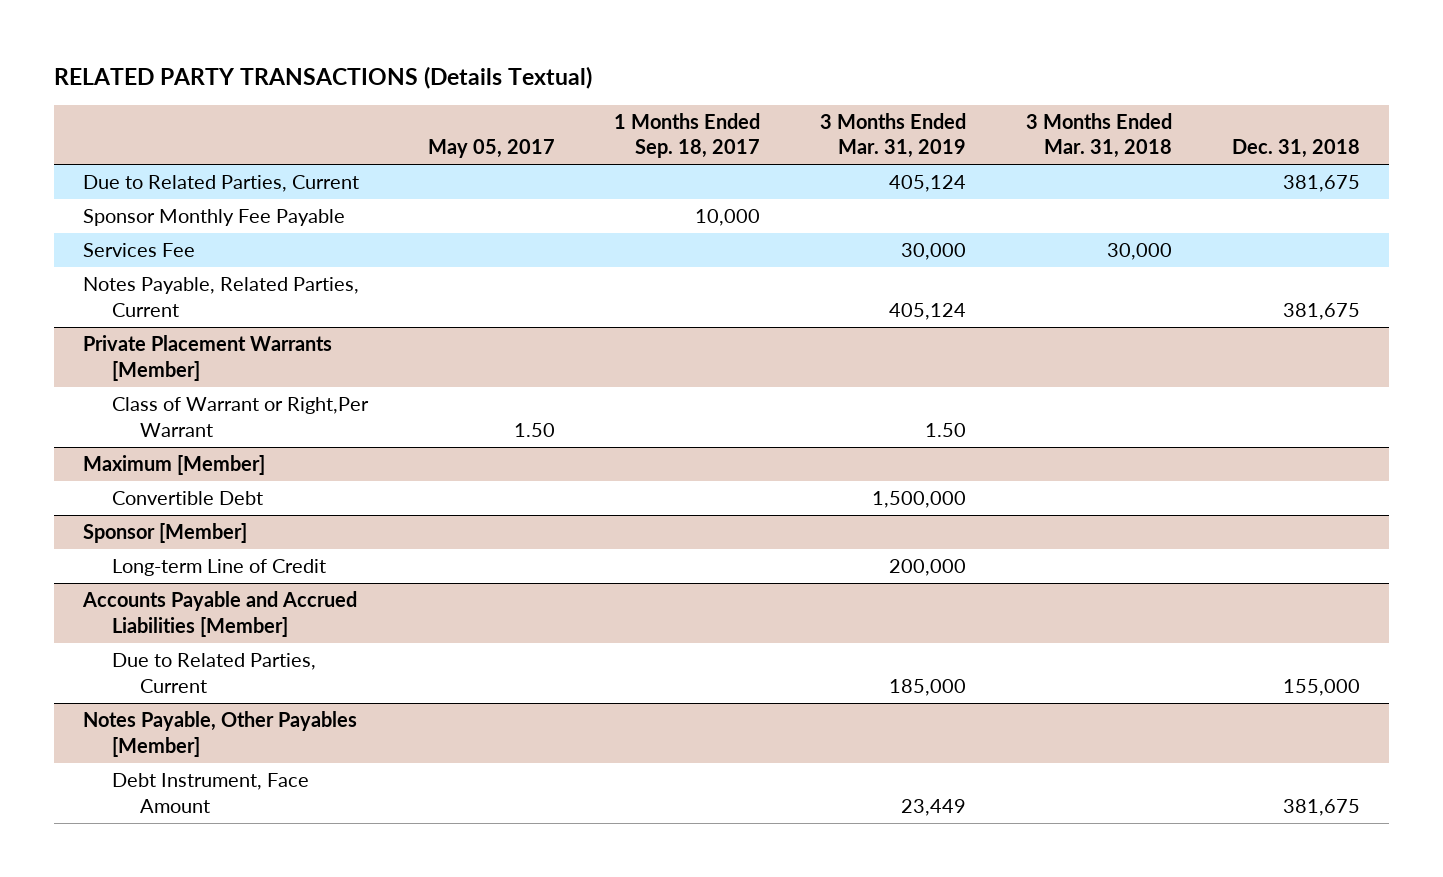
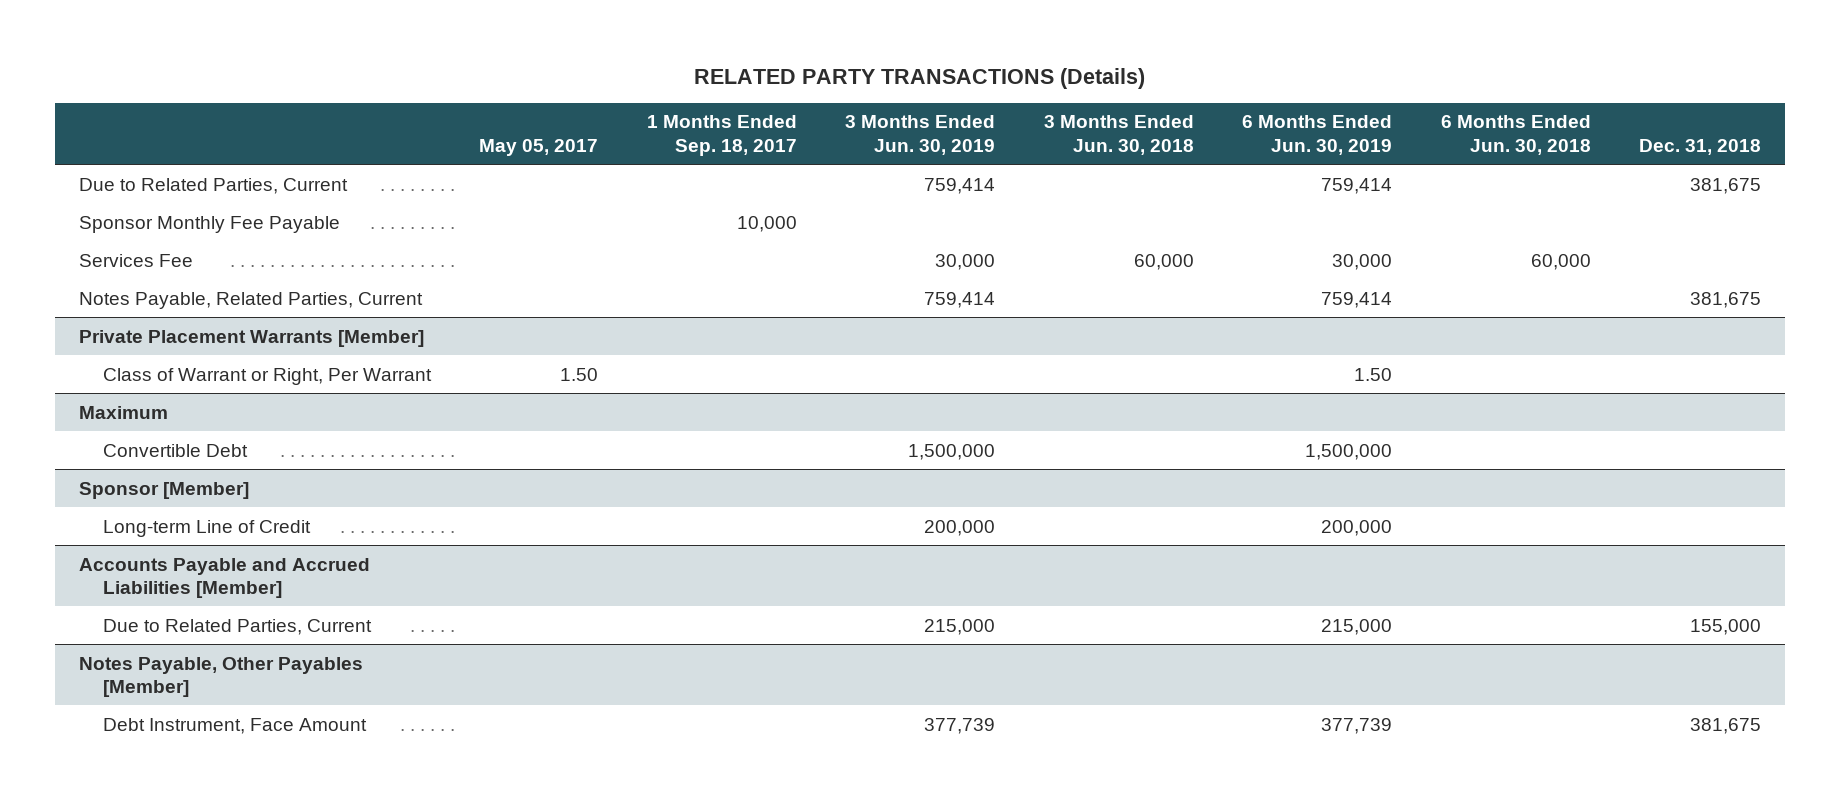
- RELATED PARTY TRANSACTIONS (Details Textual)
+ RELATED PARTY TRANSACTIONS (Details)
- | May 05, 2017 | 1 Months Ended Sep. 18, 2017 | 3 Months Ended Mar. 31, 2019 | 3 Months Ended Mar. 31, 2018 | Dec. 31, 2018
+ | May 05, 2017 | 1 Months Ended Sep. 18, 2017 | 3 Months Ended Jun. 30, 2019 | 3 Months Ended Jun. 30, 2018 | 6 Months Ended Jun. 30, 2019 | 6 Months Ended Jun. 30, 2018 | Dec. 31, 2018
@ Private Placement Warrants [Member]
- Class of Warrant or Right,Per Warrant | 1.50 | | 1.50 | |
- Maximum [Member]
@ Private Placement Warrants [Member]
+ Class of Warrant or Right, Per Warrant | 1.50 | | | | 1.50 | |
+ Maximum

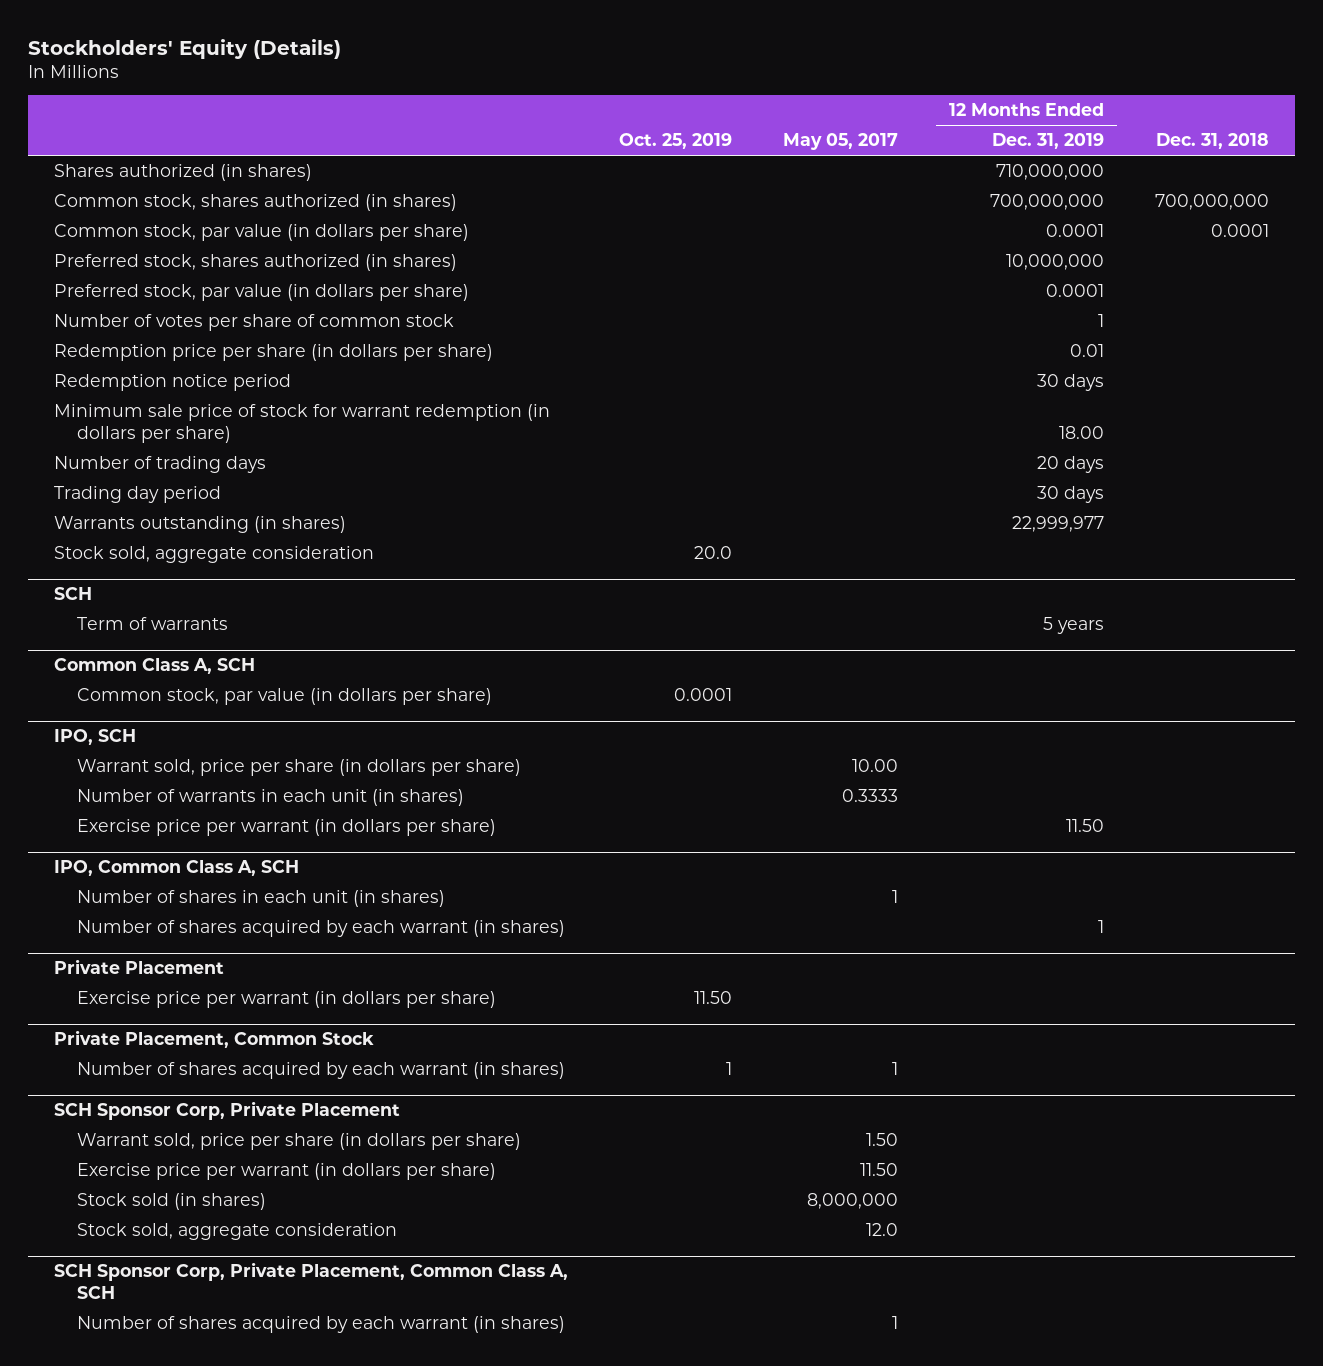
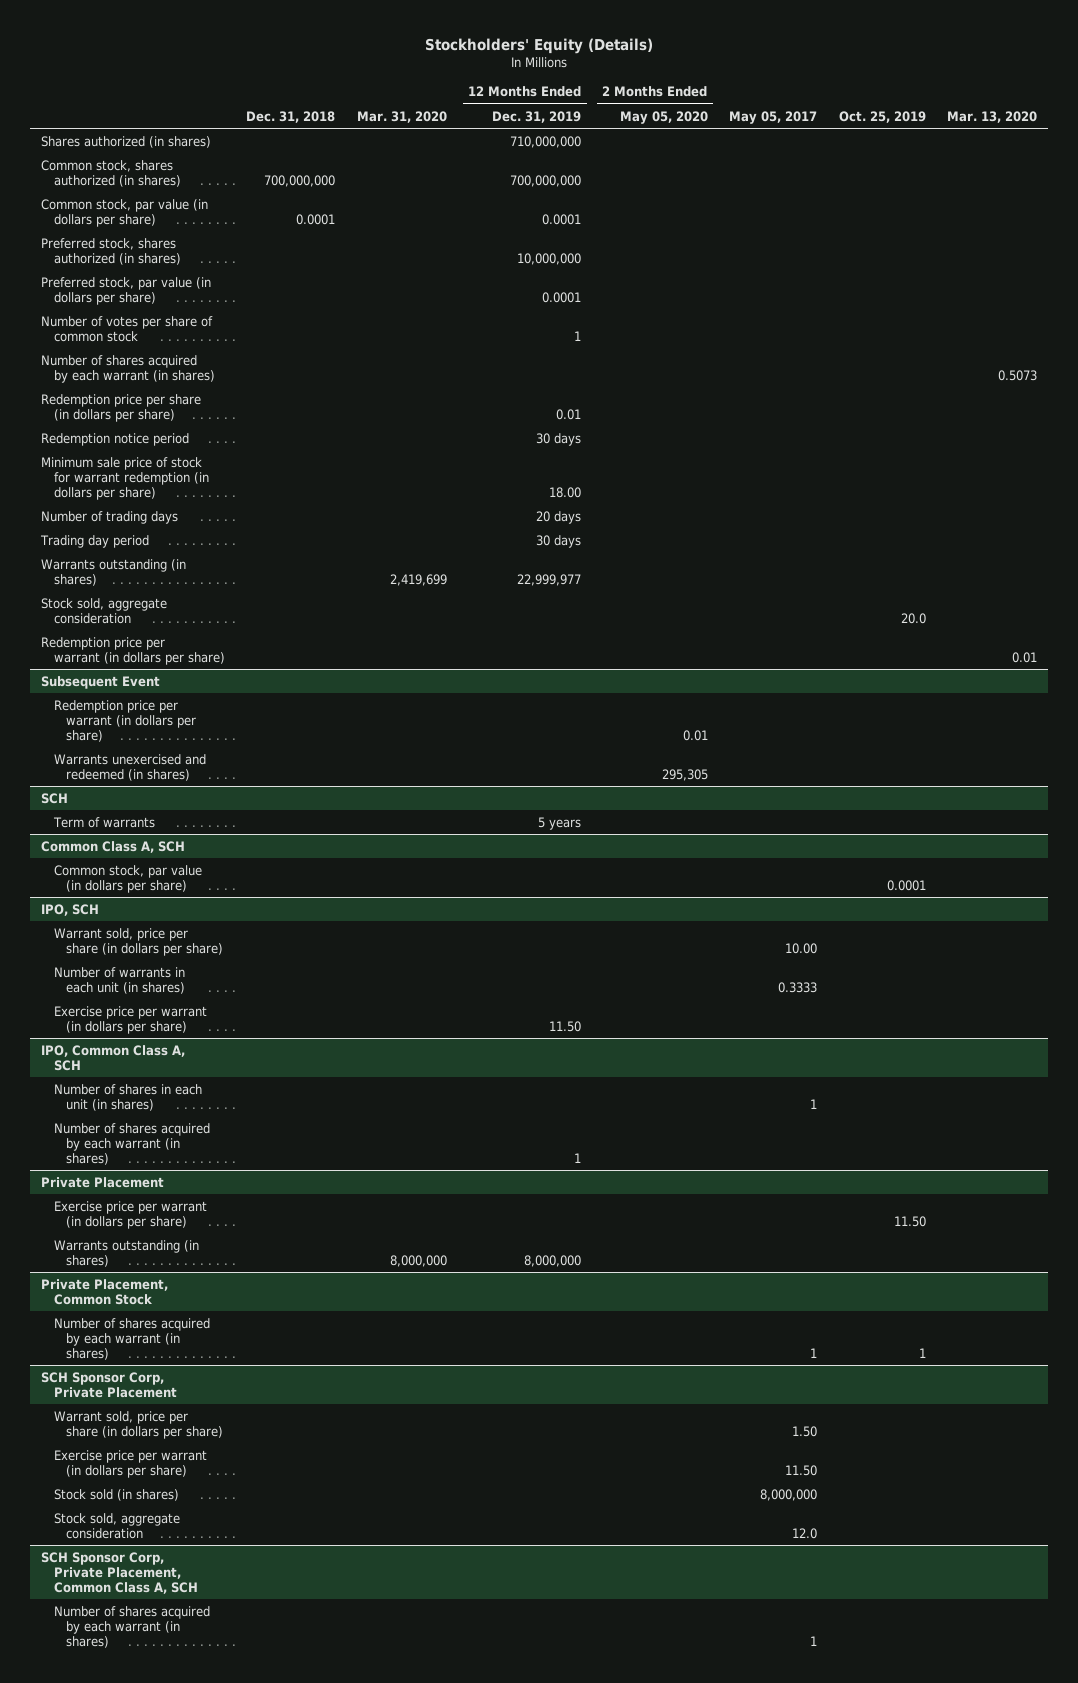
- | Oct. 25, 2019 | May 05, 2017 | 12 Months Ended Dec. 31, 2019 | Dec. 31, 2018
+ | Dec. 31, 2018 | Mar. 31, 2020 | 12 Months Ended Dec. 31, 2019 | 2 Months Ended May 05, 2020 | May 05, 2017 | Oct. 25, 2019 | Mar. 13, 2020
+ Number of shares acquired by each warrant (in shares) | | | | | | | 0.5073
+ Redemption price per warrant (in dollars per share) | | | | | | | 0.01
+ Subsequent Event
+ Redemption price per warrant (in dollars per share) | | | | 0.01 | | |
+ Warrants unexercised and redeemed (in shares) | | | | 295,305 | | |
@ Private Placement
+ Warrants outstanding (in shares) | | 8,000,000 | 8,000,000 | | | |

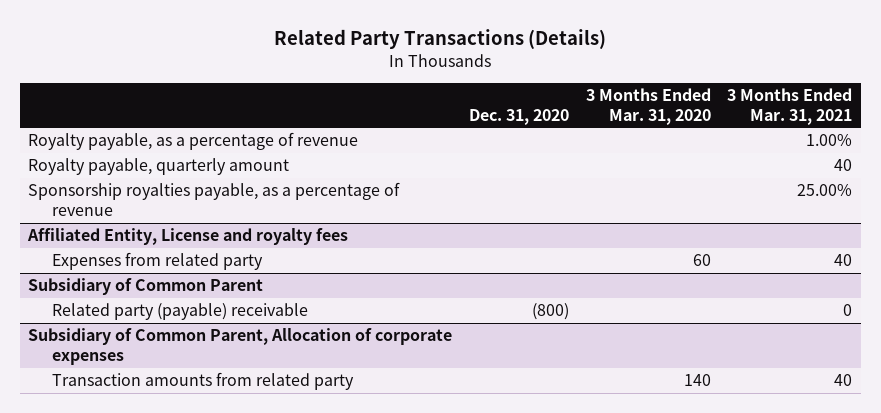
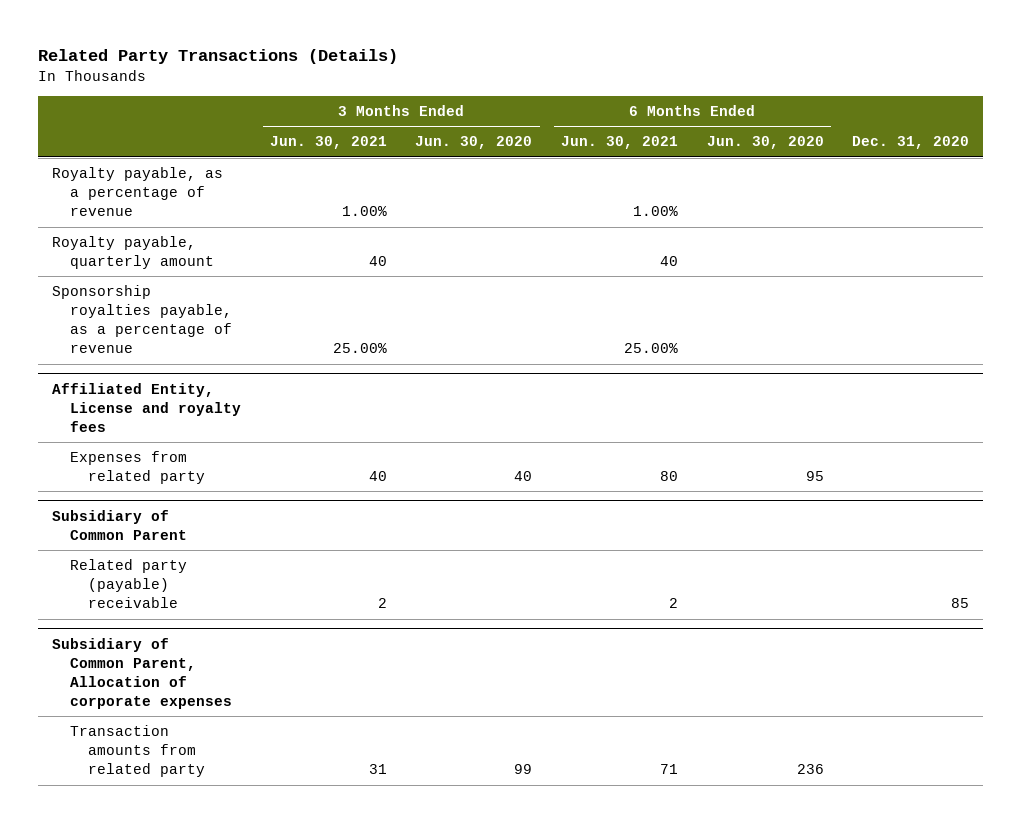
- | Dec. 31, 2020 | 3 Months Ended Mar. 31, 2020 | 3 Months Ended Mar. 31, 2021
+ | 3 Months Ended Jun. 30, 2021 | 3 Months Ended Jun. 30, 2020 | 6 Months Ended Jun. 30, 2021 | 6 Months Ended Jun. 30, 2020 | Dec. 31, 2020
@ Subsidiary of Common Parent
- Related party (payable) receivable | (800) | | 0
+ Related party (payable) receivable | 2 | | 2 | | 85

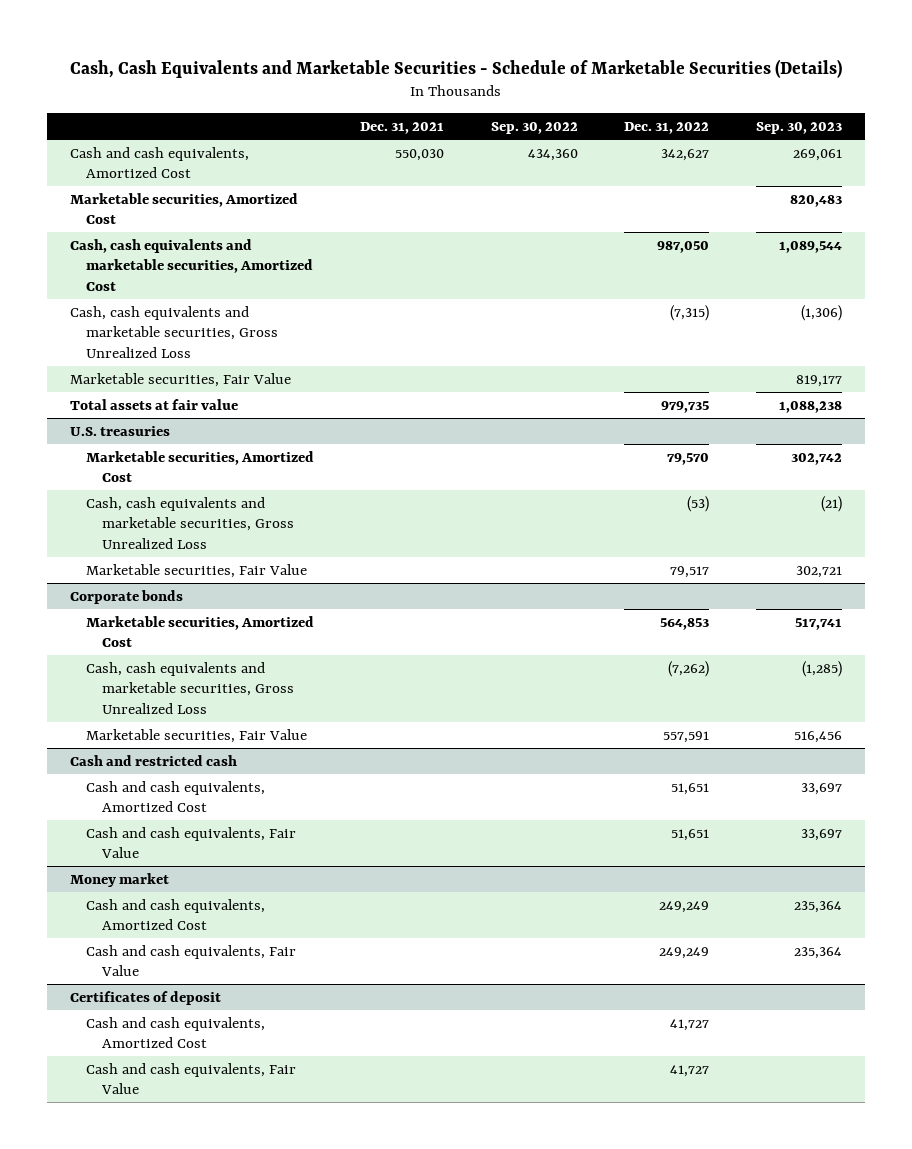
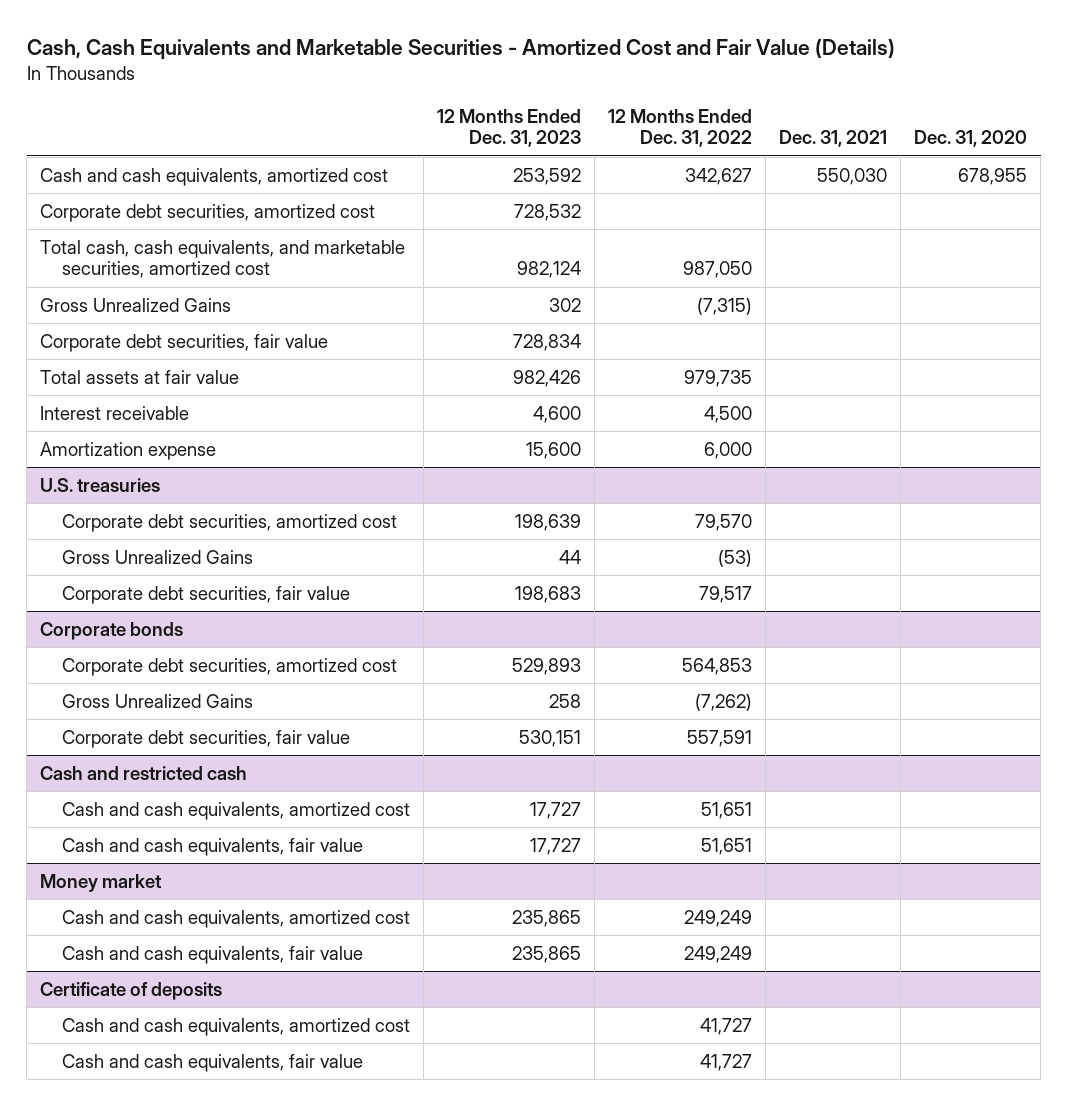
- Cash, Cash Equivalents and Marketable Securities - Schedule of Marketable Securities (Details)
+ Cash, Cash Equivalents and Marketable Securities - Amortized Cost and Fair Value (Details)
- | Dec. 31, 2021 | Sep. 30, 2022 | Dec. 31, 2022 | Sep. 30, 2023
+ | 12 Months Ended Dec. 31, 2023 | 12 Months Ended Dec. 31, 2022 | Dec. 31, 2021 | Dec. 31, 2020
- Cash and cash equivalents, Amortized Cost | 550,030 | 434,360 | 342,627 | 269,061
- Marketable securities, Amortized Cost | | | | 820,483
- Cash, cash equivalents and marketable securities, Amortized Cost | | | 987,050 | 1,089,544
- Cash, cash equivalents and marketable securities, Gross Unrealized Loss | | | (7,315) | (1,306)
- Marketable securities, Fair Value | | | | 819,177
+ Cash and cash equivalents, amortized cost | 253,592 | 342,627 | 550,030 | 678,955
+ Corporate debt securities, amortized cost | 728,532 | | |
+ Total cash, cash equivalents, and marketable securities, amortized cost | 982,124 | 987,050 | |
+ Gross Unrealized Gains | 302 | (7,315) | |
+ Corporate debt securities, fair value | 728,834 | | |
+ Interest receivable | 4,600 | 4,500 | |
+ Amortization expense | 15,600 | 6,000 | |
@ U.S. treasuries
- Marketable securities, Amortized Cost | | | 79,570 | 302,742
- Cash, cash equivalents and marketable securities, Gross Unrealized Loss | | | (53) | (21)
- Marketable securities, Fair Value | | | 79,517 | 302,721
+ Corporate debt securities, amortized cost | 198,639 | 79,570 | |
+ Gross Unrealized Gains | 44 | (53) | |
+ Corporate debt securities, fair value | 198,683 | 79,517 | |
@ Corporate bonds
- Marketable securities, Amortized Cost | | | 564,853 | 517,741
- Cash, cash equivalents and marketable securities, Gross Unrealized Loss | | | (7,262) | (1,285)
- Marketable securities, Fair Value | | | 557,591 | 516,456
+ Corporate debt securities, amortized cost | 529,893 | 564,853 | |
+ Gross Unrealized Gains | 258 | (7,262) | |
+ Corporate debt securities, fair value | 530,151 | 557,591 | |
@ Cash and restricted cash
- Cash and cash equivalents, Amortized Cost | | | 51,651 | 33,697
- Cash and cash equivalents, Fair Value | | | 51,651 | 33,697
+ Cash and cash equivalents, amortized cost | 17,727 | 51,651 | |
+ Cash and cash equivalents, fair value | 17,727 | 51,651 | |
@ Money market
- Cash and cash equivalents, Amortized Cost | | | 249,249 | 235,364
- Cash and cash equivalents, Fair Value | | | 249,249 | 235,364
- Certificates of deposit
- Cash and cash equivalents, Amortized Cost | | | 41,727 |
- Cash and cash equivalents, Fair Value | | | 41,727 |
@ Money market
+ Cash and cash equivalents, amortized cost | 235,865 | 249,249 | |
+ Cash and cash equivalents, fair value | 235,865 | 249,249 | |
+ Certificate of deposits
+ Cash and cash equivalents, amortized cost | | 41,727 | |
+ Cash and cash equivalents, fair value | | 41,727 | |

